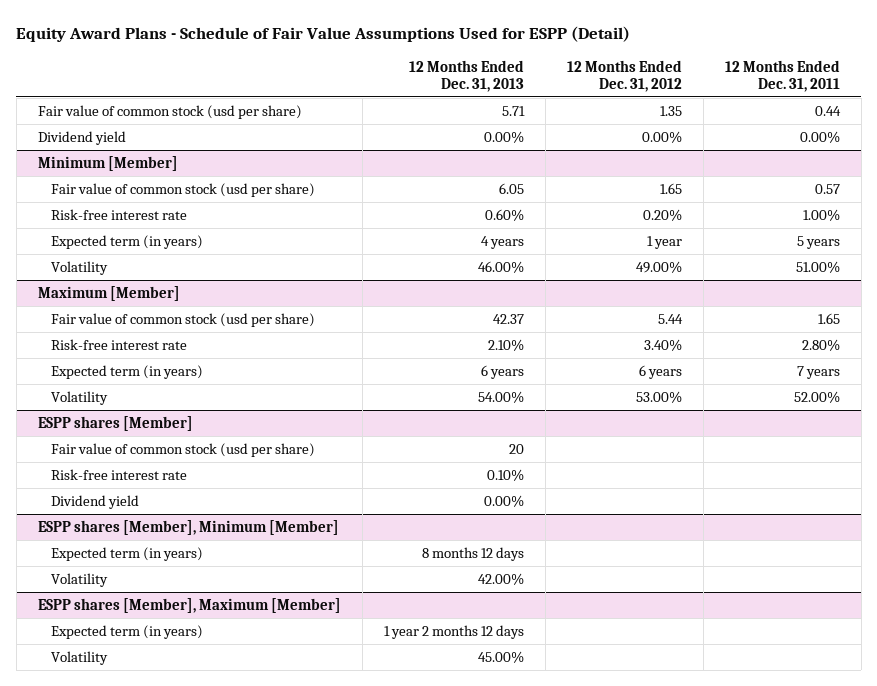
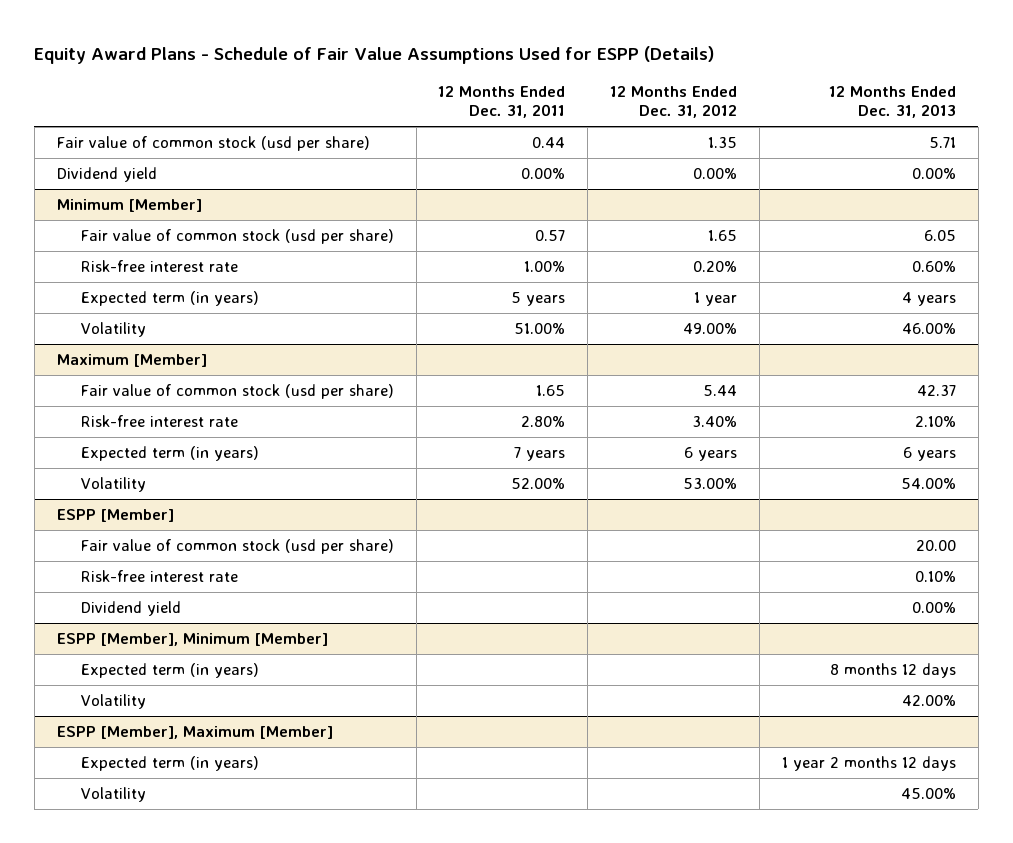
- Equity Award Plans - Schedule of Fair Value Assumptions Used for ESPP (Detail)
+ Equity Award Plans - Schedule of Fair Value Assumptions Used for ESPP (Details)
- | 12 Months Ended Dec. 31, 2013 | 12 Months Ended Dec. 31, 2012 | 12 Months Ended Dec. 31, 2011
+ | 12 Months Ended Dec. 31, 2011 | 12 Months Ended Dec. 31, 2012 | 12 Months Ended Dec. 31, 2013
- ESPP shares [Member]
- Fair value of common stock (usd per share) | 20 | |
+ ESPP [Member]
+ Fair value of common stock (usd per share) | | | 20.00
- ESPP shares [Member], Minimum [Member]
+ ESPP [Member], Minimum [Member]
- ESPP shares [Member], Maximum [Member]
+ ESPP [Member], Maximum [Member]

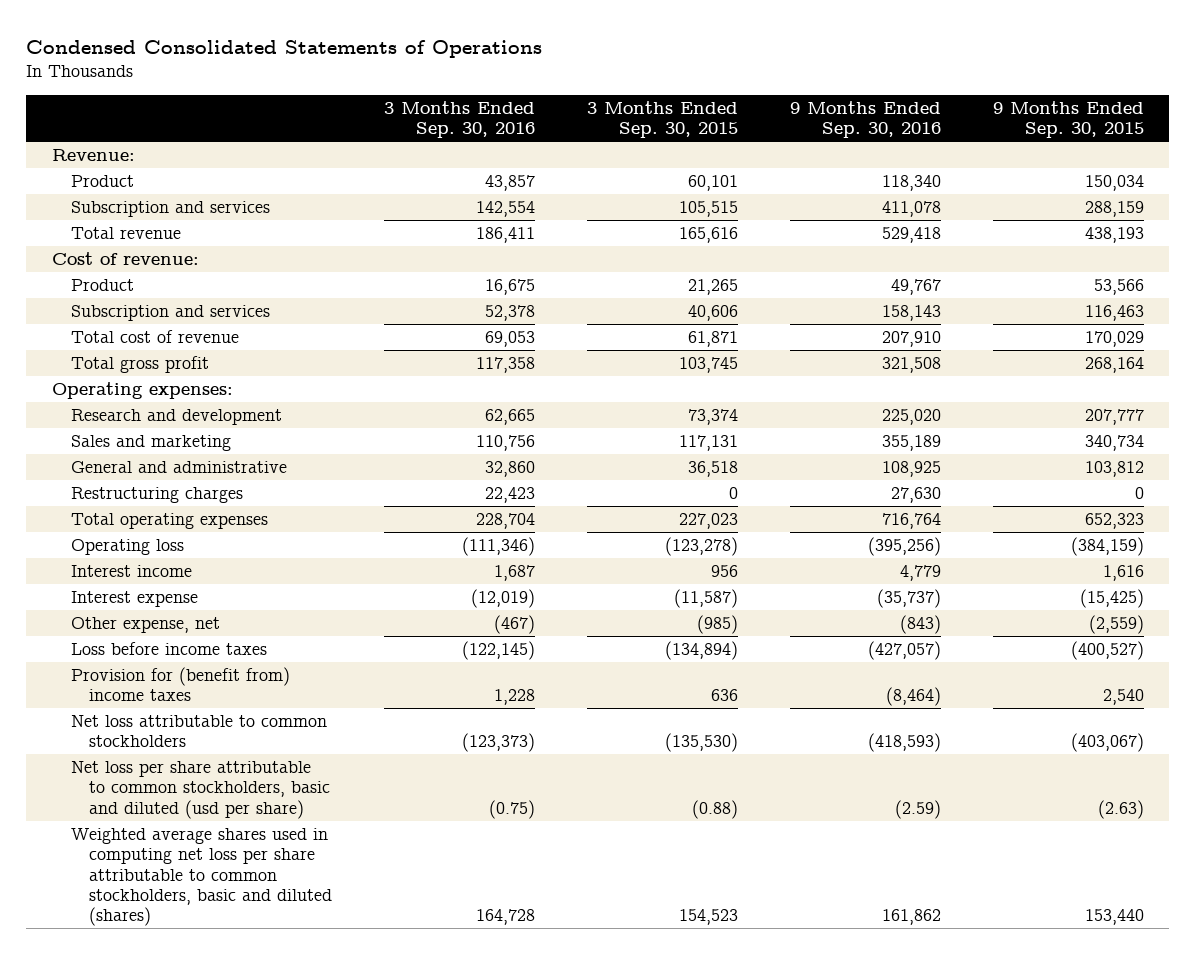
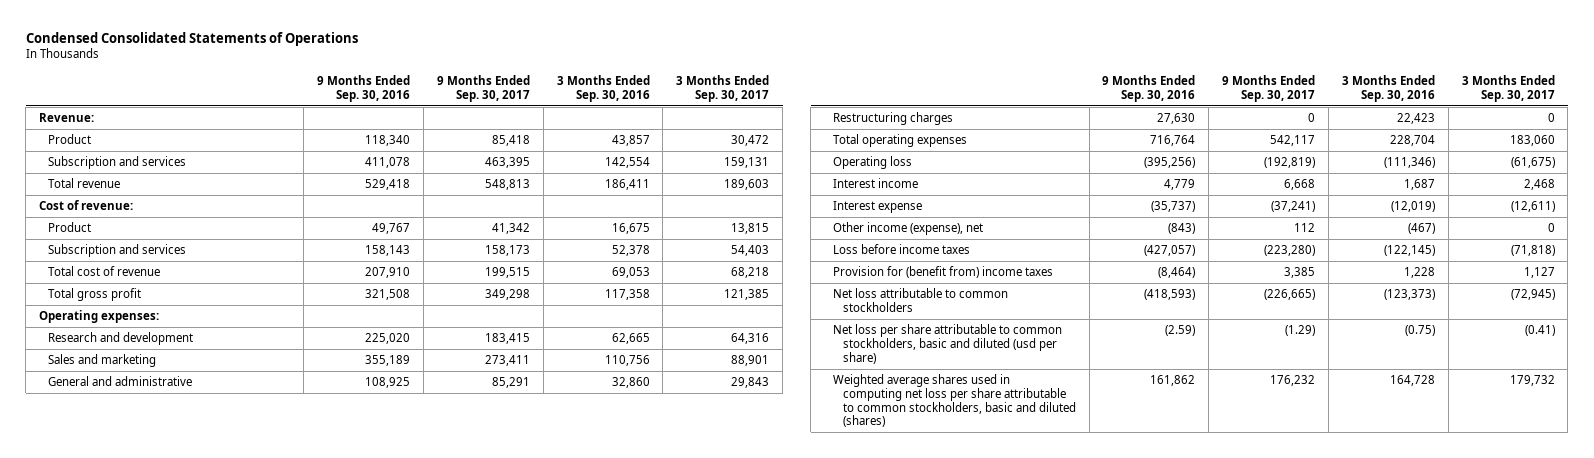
- | 3 Months Ended Sep. 30, 2016 | 3 Months Ended Sep. 30, 2015 | 9 Months Ended Sep. 30, 2016 | 9 Months Ended Sep. 30, 2015
+ | 9 Months Ended Sep. 30, 2016 | 9 Months Ended Sep. 30, 2017 | 3 Months Ended Sep. 30, 2016 | 3 Months Ended Sep. 30, 2017
- Other expense, net | (467) | (985) | (843) | (2,559)
+ Other income (expense), net | (843) | 112 | (467) | 0

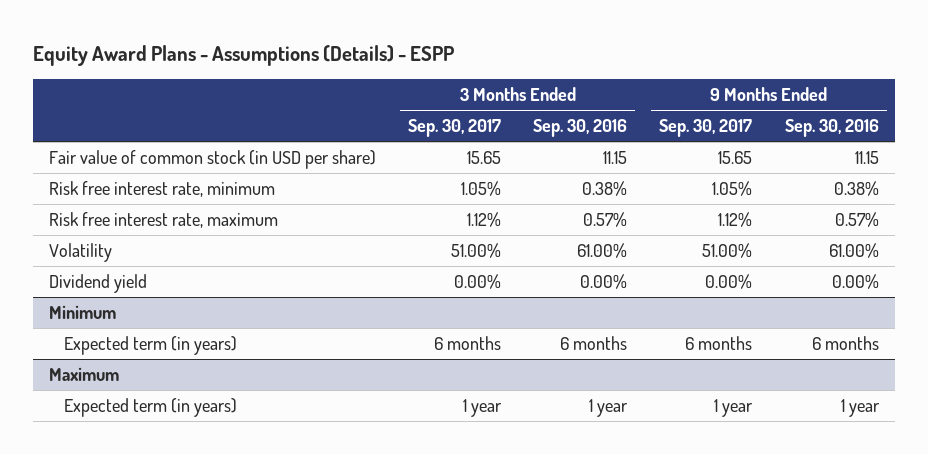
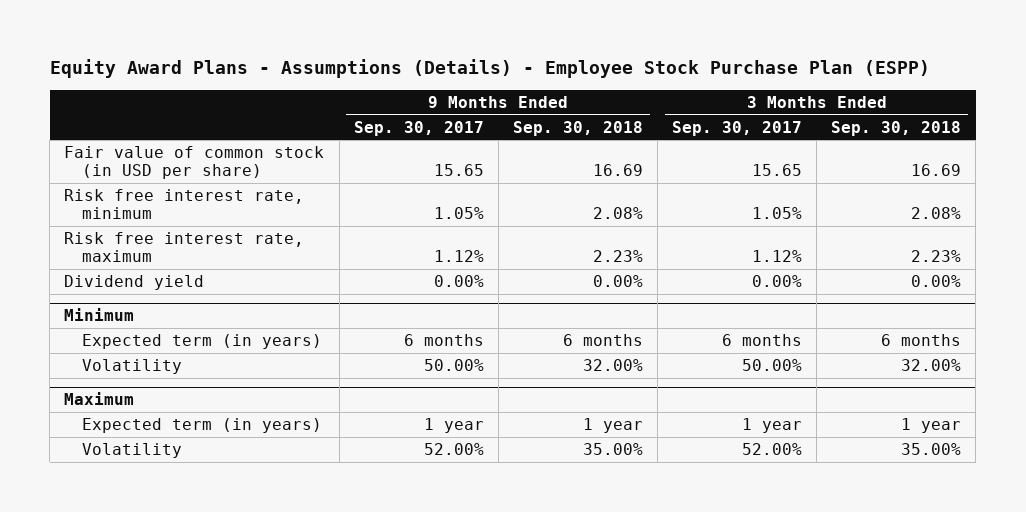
- Equity Award Plans - Assumptions (Details) - ESPP
+ Equity Award Plans - Assumptions (Details) - Employee Stock Purchase Plan (ESPP)
- | 3 Months Ended Sep. 30, 2017 | 3 Months Ended Sep. 30, 2016 | 9 Months Ended Sep. 30, 2017 | 9 Months Ended Sep. 30, 2016
+ | 9 Months Ended Sep. 30, 2017 | 9 Months Ended Sep. 30, 2018 | 3 Months Ended Sep. 30, 2017 | 3 Months Ended Sep. 30, 2018
- Volatility | 51.00% | 61.00% | 51.00% | 61.00%
@ Minimum
+ Volatility | 50.00% | 32.00% | 50.00% | 32.00%
@ Maximum
+ Volatility | 52.00% | 35.00% | 52.00% | 35.00%

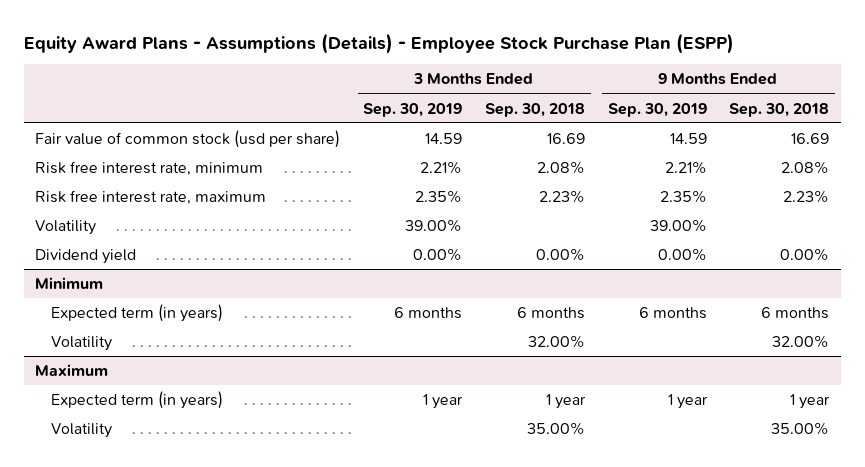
- | 9 Months Ended Sep. 30, 2017 | 9 Months Ended Sep. 30, 2018 | 3 Months Ended Sep. 30, 2017 | 3 Months Ended Sep. 30, 2018
+ | 3 Months Ended Sep. 30, 2019 | 3 Months Ended Sep. 30, 2018 | 9 Months Ended Sep. 30, 2019 | 9 Months Ended Sep. 30, 2018
- Fair value of common stock (in USD per share) | 15.65 | 16.69 | 15.65 | 16.69
+ Fair value of common stock (usd per share) | 14.59 | 16.69 | 14.59 | 16.69
+ Volatility | 39.00% | | 39.00% |

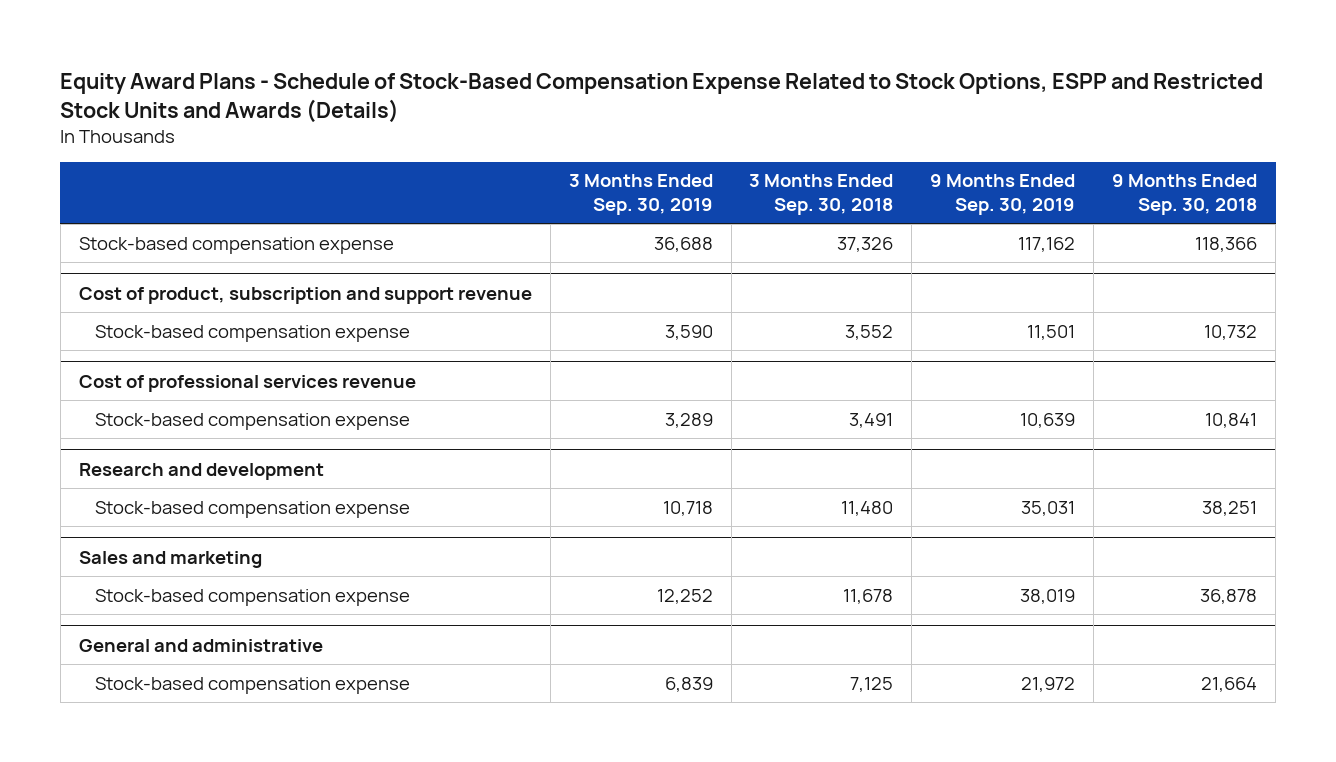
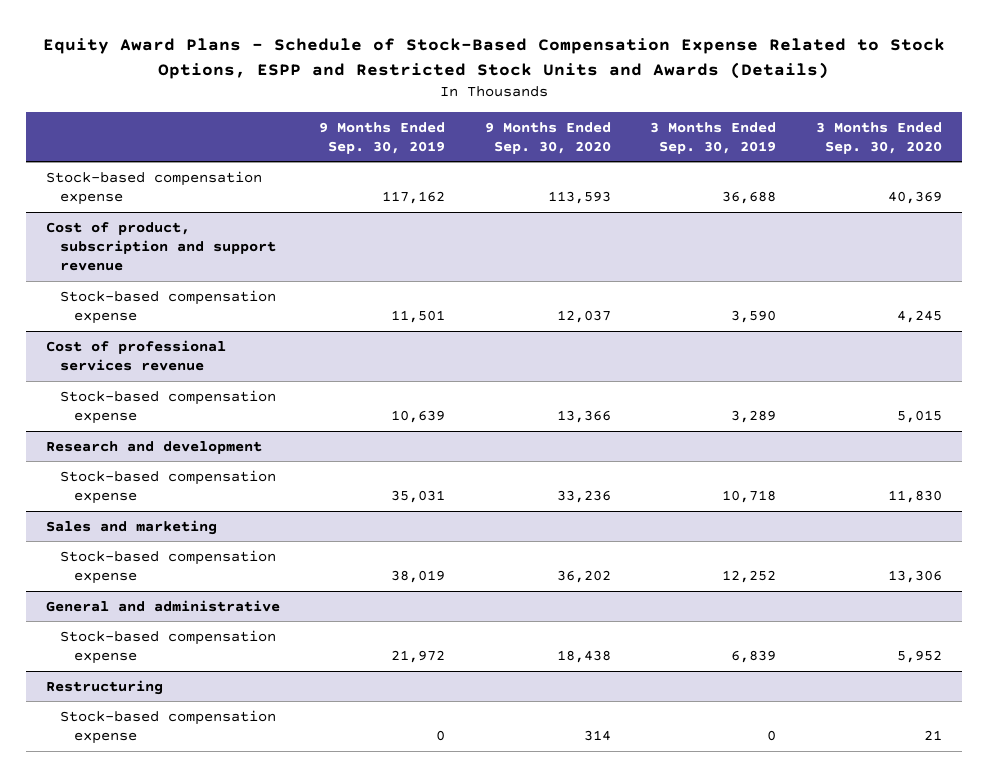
- | 3 Months Ended Sep. 30, 2019 | 3 Months Ended Sep. 30, 2018 | 9 Months Ended Sep. 30, 2019 | 9 Months Ended Sep. 30, 2018
+ | 9 Months Ended Sep. 30, 2019 | 9 Months Ended Sep. 30, 2020 | 3 Months Ended Sep. 30, 2019 | 3 Months Ended Sep. 30, 2020
+ Restructuring
+ Stock-based compensation expense | 0 | 314 | 0 | 21

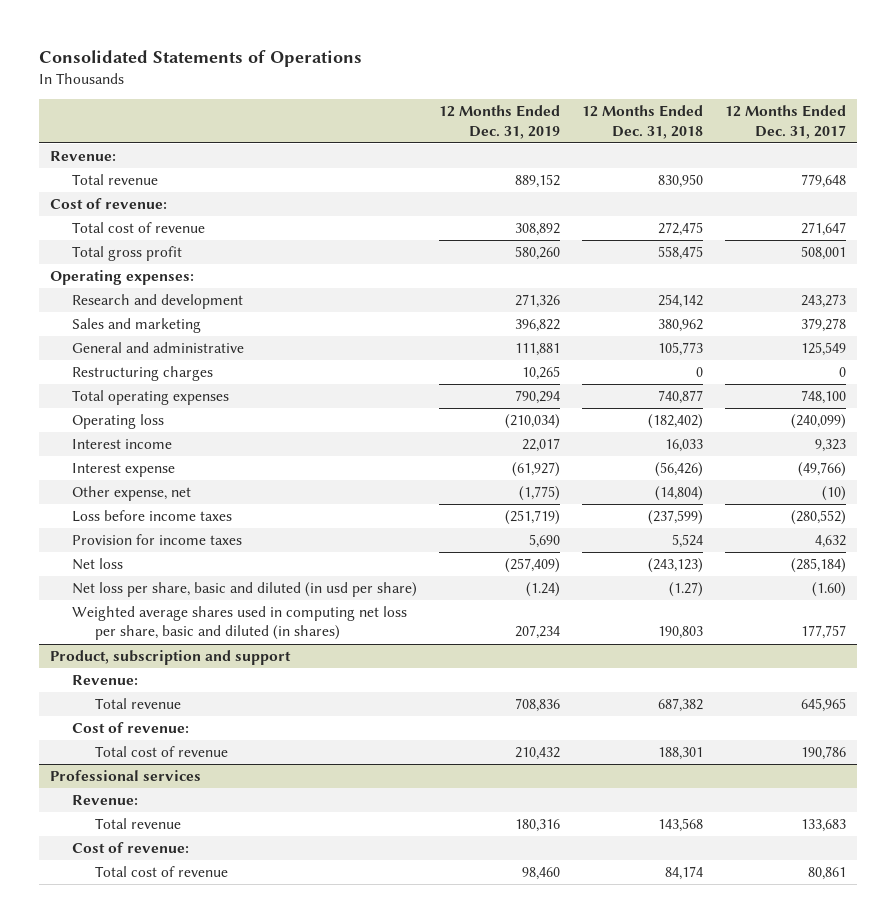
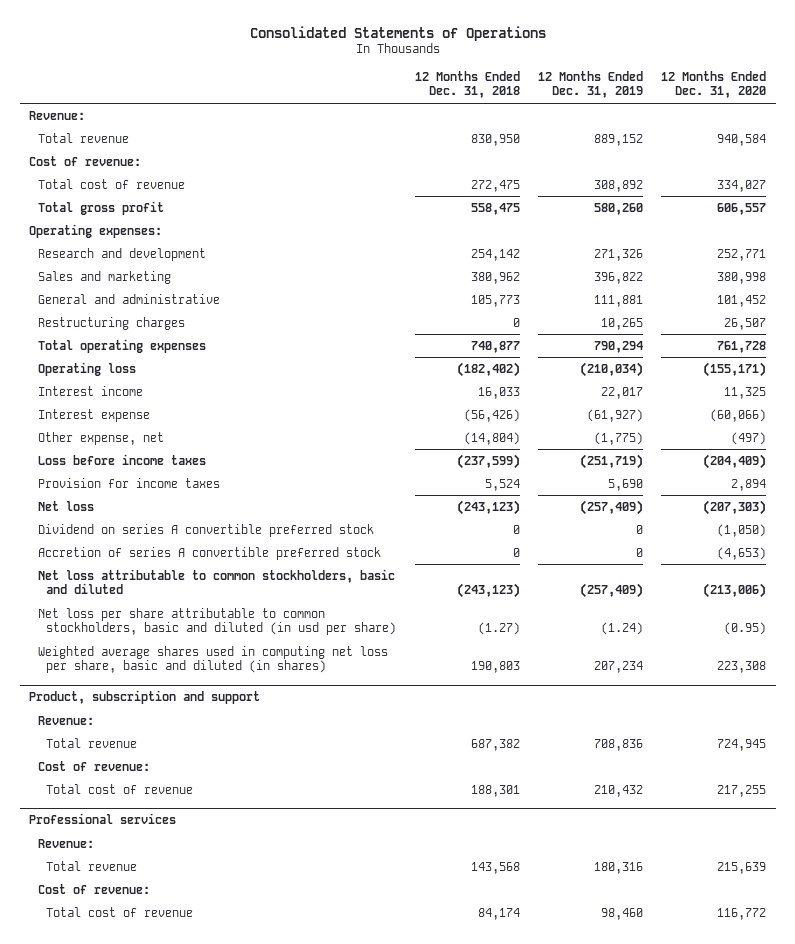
- | 12 Months Ended Dec. 31, 2019 | 12 Months Ended Dec. 31, 2018 | 12 Months Ended Dec. 31, 2017
+ | 12 Months Ended Dec. 31, 2018 | 12 Months Ended Dec. 31, 2019 | 12 Months Ended Dec. 31, 2020
- Net loss per share, basic and diluted (in usd per share) | (1.24) | (1.27) | (1.60)
+ Dividend on series A convertible preferred stock | 0 | 0 | (1,050)
+ Accretion of series A convertible preferred stock | 0 | 0 | (4,653)
+ Net loss attributable to common stockholders, basic and diluted | (243,123) | (257,409) | (213,006)
+ Net loss per share attributable to common stockholders, basic and diluted (in usd per share) | (1.27) | (1.24) | (0.95)

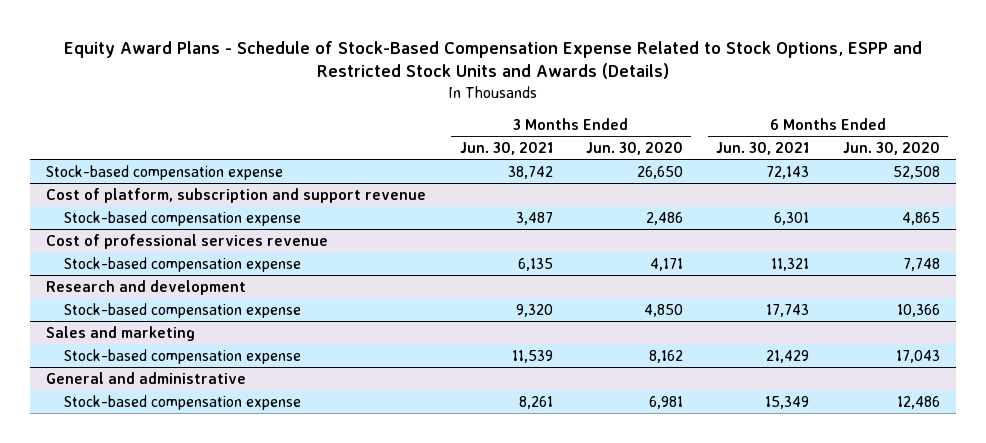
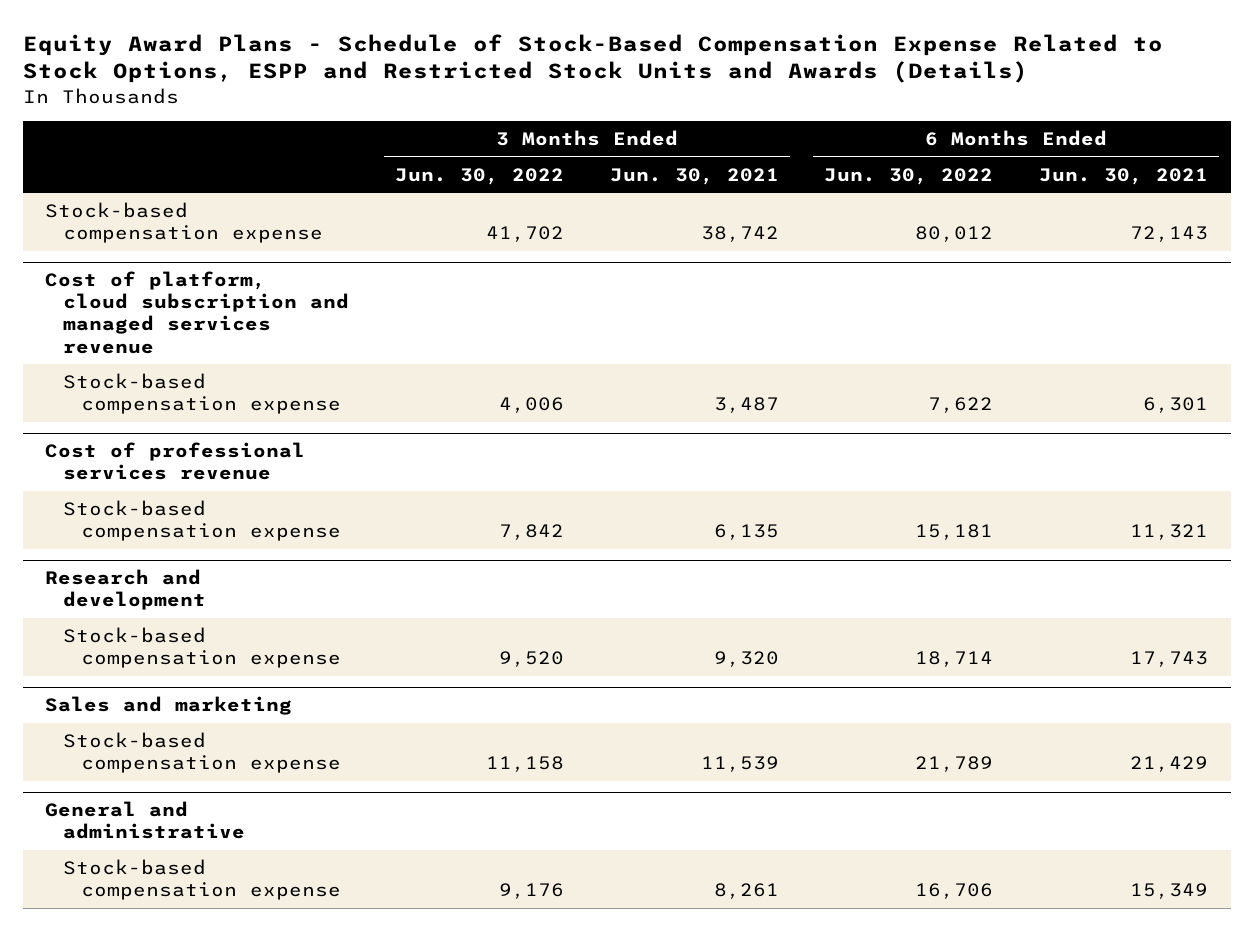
- | 3 Months Ended Jun. 30, 2021 | 3 Months Ended Jun. 30, 2020 | 6 Months Ended Jun. 30, 2021 | 6 Months Ended Jun. 30, 2020
+ | 3 Months Ended Jun. 30, 2022 | 3 Months Ended Jun. 30, 2021 | 6 Months Ended Jun. 30, 2022 | 6 Months Ended Jun. 30, 2021
- Cost of platform, subscription and support revenue
+ Cost of platform, cloud subscription and managed services revenue

